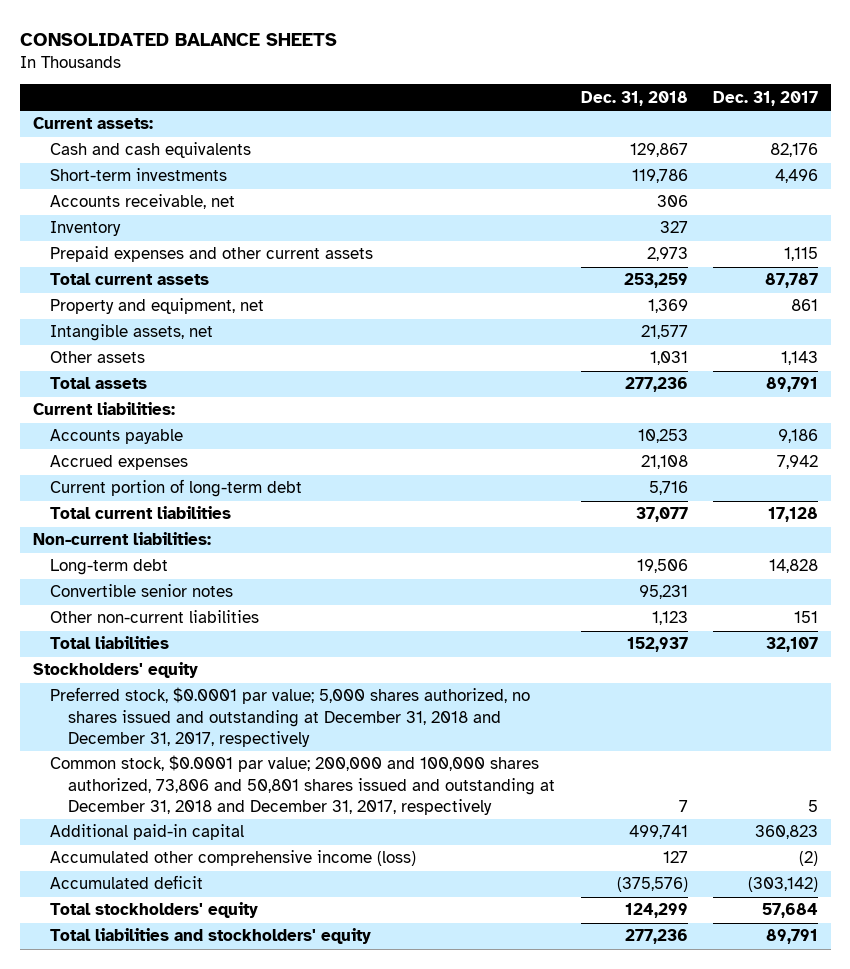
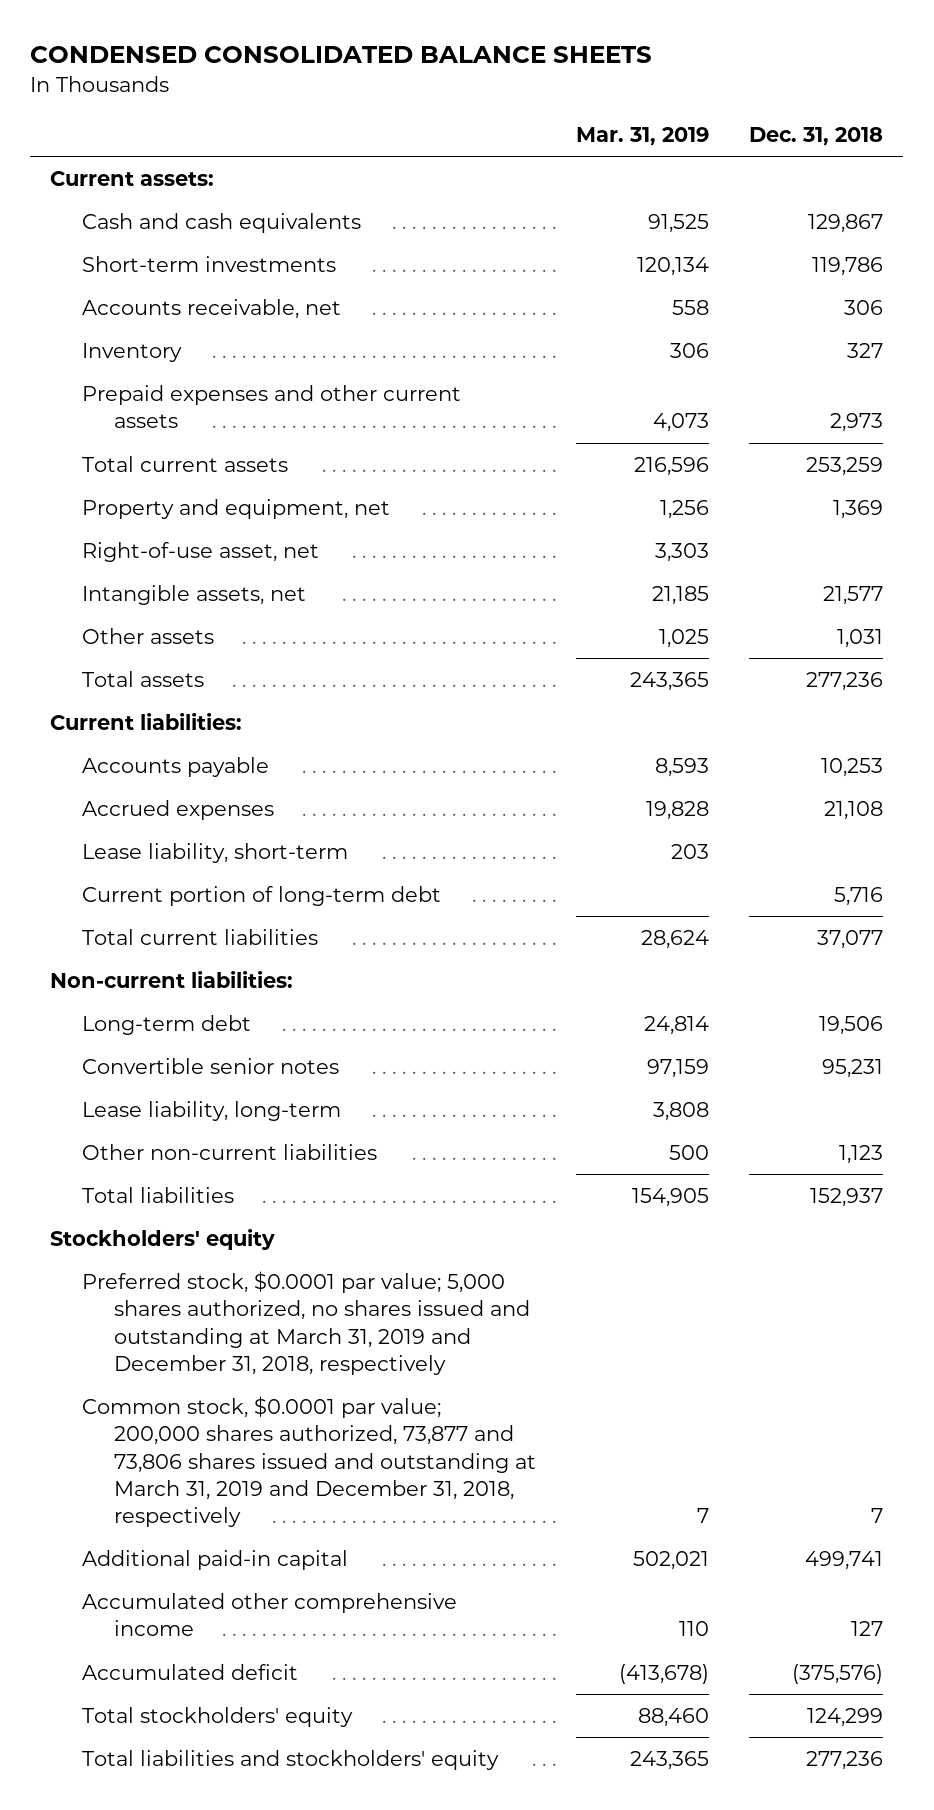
- CONSOLIDATED BALANCE SHEETS
+ CONDENSED CONSOLIDATED BALANCE SHEETS
- | Dec. 31, 2018 | Dec. 31, 2017
+ | Mar. 31, 2019 | Dec. 31, 2018
+ Right-of-use asset, net | 3,303 |
+ Lease liability, short-term | 203 |
+ Lease liability, long-term | 3,808 |
- Preferred stock, $0.0001 par value; 5,000 shares authorized, no shares issued and outstanding at December 31, 2018 and December 31, 2017, respectively
- Common stock, $0.0001 par value; 200,000 and 100,000 shares authorized, 73,806 and 50,801 shares issued and outstanding at December 31, 2018 and December 31, 2017, respectively | 7 | 5
+ Preferred stock, $0.0001 par value; 5,000 shares authorized, no shares issued and outstanding at March 31, 2019 and December 31, 2018, respectively
+ Common stock, $0.0001 par value; 200,000 shares authorized, 73,877 and 73,806 shares issued and outstanding at March 31, 2019 and December 31, 2018, respectively | 7 | 7
- Accumulated other comprehensive income (loss) | 127 | (2)
+ Accumulated other comprehensive income | 110 | 127

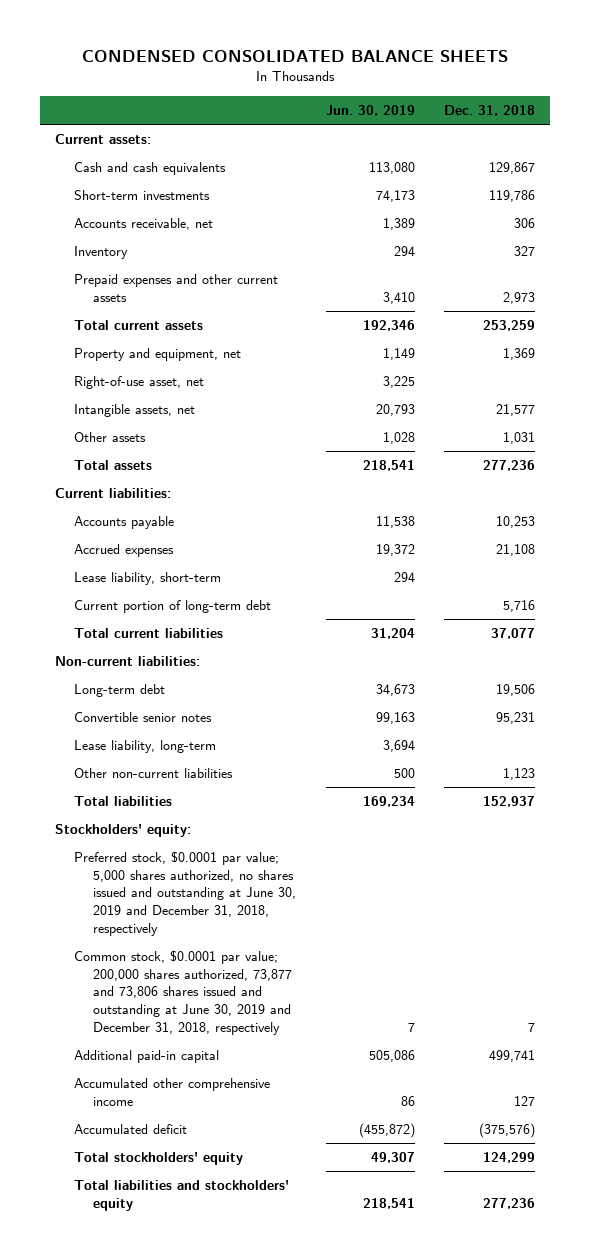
- | Mar. 31, 2019 | Dec. 31, 2018
+ | Jun. 30, 2019 | Dec. 31, 2018
- Stockholders' equity
- Preferred stock, $0.0001 par value; 5,000 shares authorized, no shares issued and outstanding at March 31, 2019 and December 31, 2018, respectively
- Common stock, $0.0001 par value; 200,000 shares authorized, 73,877 and 73,806 shares issued and outstanding at March 31, 2019 and December 31, 2018, respectively | 7 | 7
+ Stockholders' equity:
+ Preferred stock, $0.0001 par value; 5,000 shares authorized, no shares issued and outstanding at June 30, 2019 and December 31, 2018, respectively
+ Common stock, $0.0001 par value; 200,000 shares authorized, 73,877 and 73,806 shares issued and outstanding at June 30, 2019 and December 31, 2018, respectively | 7 | 7

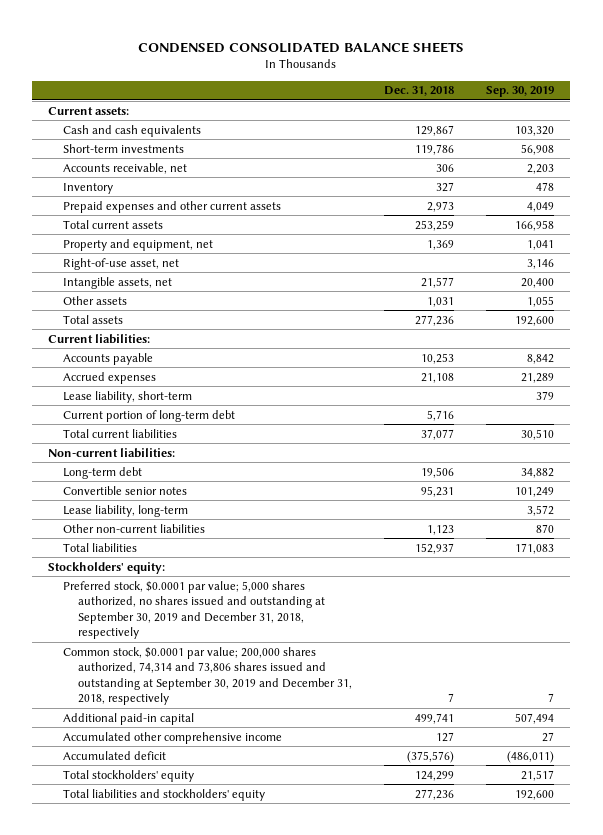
- | Jun. 30, 2019 | Dec. 31, 2018
+ | Dec. 31, 2018 | Sep. 30, 2019
- Preferred stock, $0.0001 par value; 5,000 shares authorized, no shares issued and outstanding at June 30, 2019 and December 31, 2018, respectively
- Common stock, $0.0001 par value; 200,000 shares authorized, 73,877 and 73,806 shares issued and outstanding at June 30, 2019 and December 31, 2018, respectively | 7 | 7
+ Preferred stock, $0.0001 par value; 5,000 shares authorized, no shares issued and outstanding at September 30, 2019 and December 31, 2018, respectively
+ Common stock, $0.0001 par value; 200,000 shares authorized, 74,314 and 73,806 shares issued and outstanding at September 30, 2019 and December 31, 2018, respectively | 7 | 7

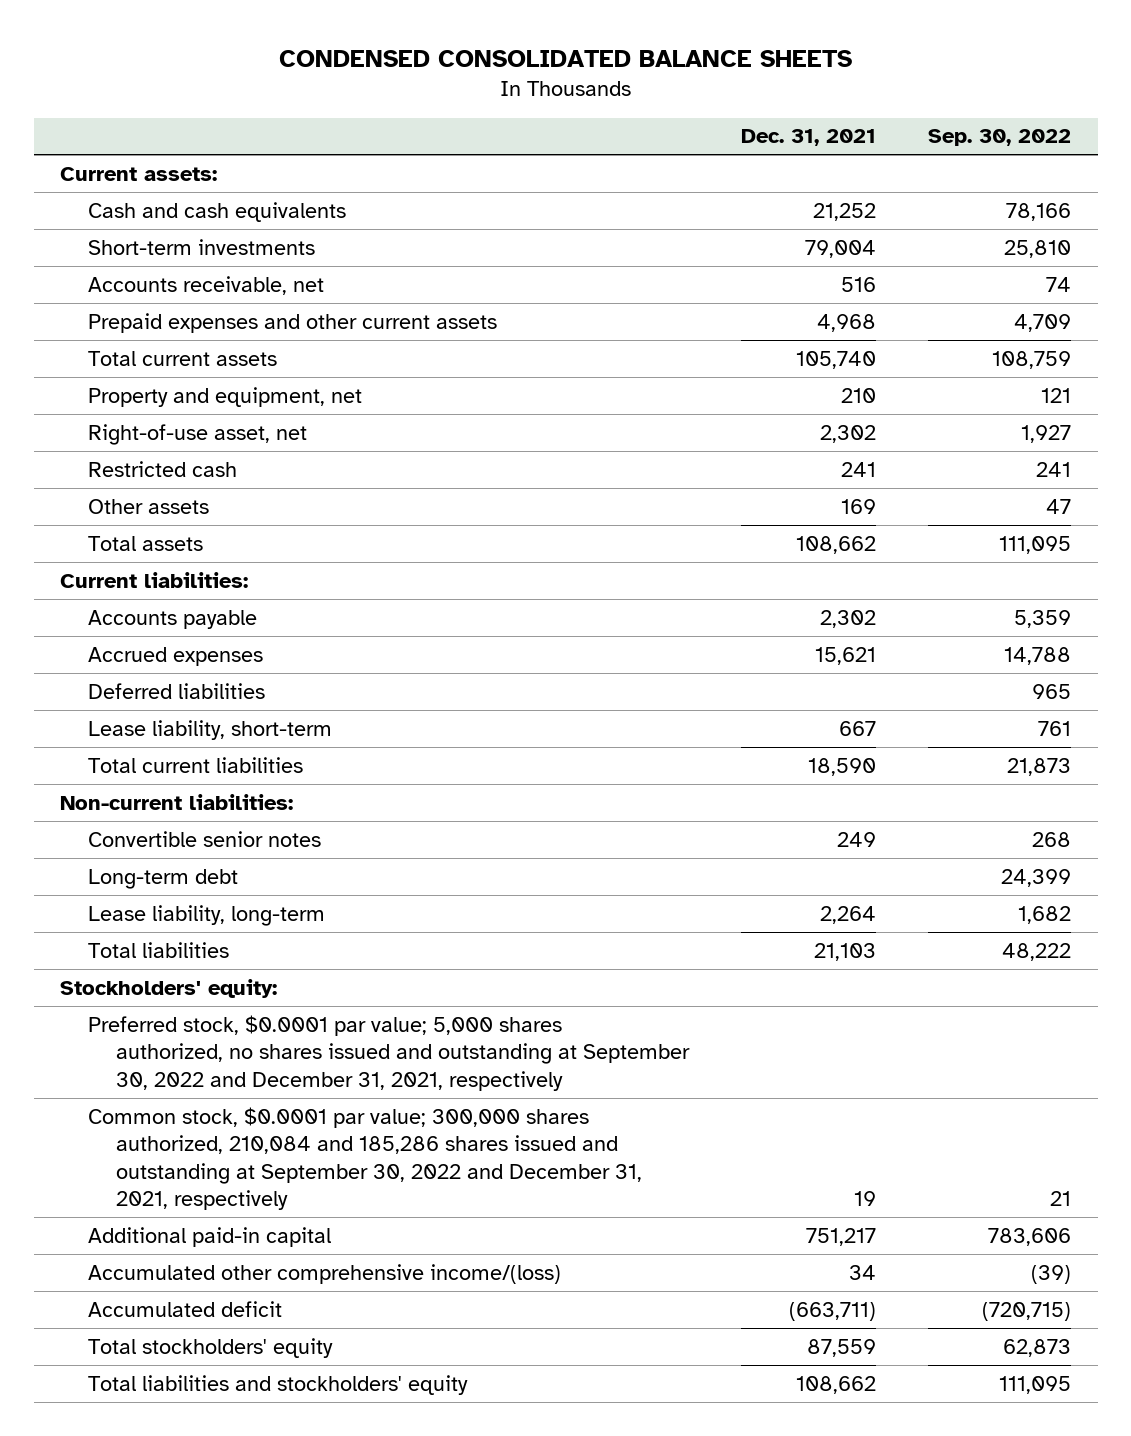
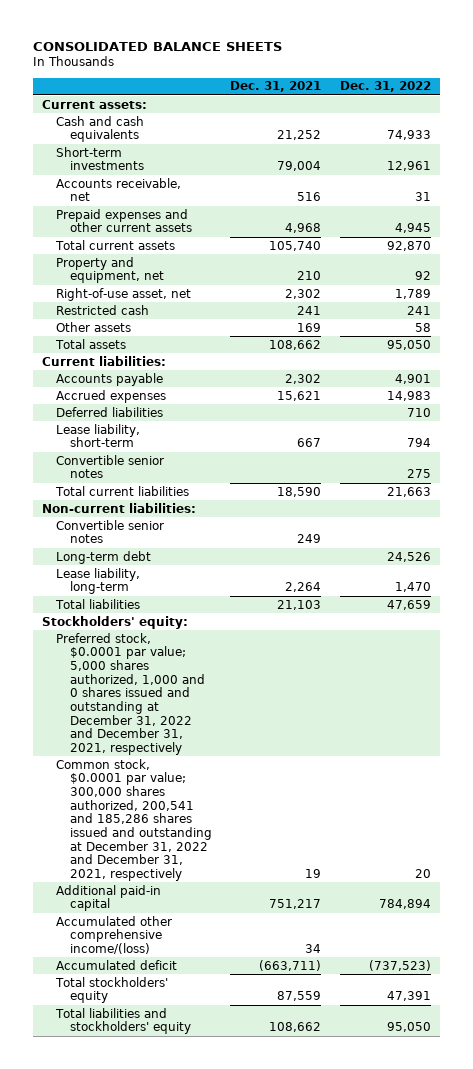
- CONDENSED CONSOLIDATED BALANCE SHEETS
+ CONSOLIDATED BALANCE SHEETS
- | Dec. 31, 2021 | Sep. 30, 2022
+ | Dec. 31, 2021 | Dec. 31, 2022
+ Convertible senior notes | | 275
- Preferred stock, $0.0001 par value; 5,000 shares authorized, no shares issued and outstanding at September 30, 2022 and December 31, 2021, respectively
- Common stock, $0.0001 par value; 300,000 shares authorized, 210,084 and 185,286 shares issued and outstanding at September 30, 2022 and December 31, 2021, respectively | 19 | 21
+ Preferred stock, $0.0001 par value; 5,000 shares authorized, 1,000 and 0 shares issued and outstanding at December 31, 2022 and December 31, 2021, respectively
+ Common stock, $0.0001 par value; 300,000 shares authorized, 200,541 and 185,286 shares issued and outstanding at December 31, 2022 and December 31, 2021, respectively | 19 | 20

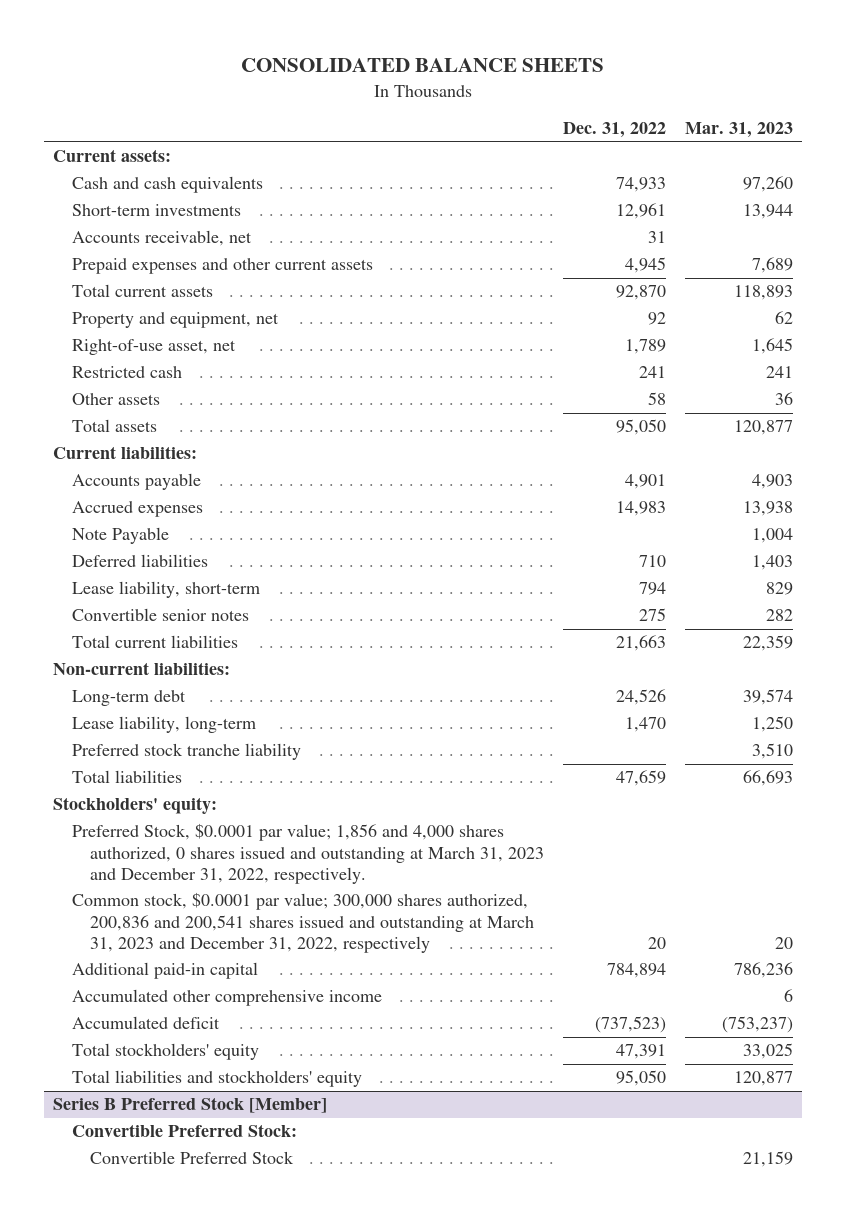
- | Dec. 31, 2021 | Dec. 31, 2022
+ | Dec. 31, 2022 | Mar. 31, 2023
+ Note Payable | | 1,004
- Convertible senior notes | 249 |
+ Preferred stock tranche liability | | 3,510
- Preferred stock, $0.0001 par value; 5,000 shares authorized, 1,000 and 0 shares issued and outstanding at December 31, 2022 and December 31, 2021, respectively
- Common stock, $0.0001 par value; 300,000 shares authorized, 200,541 and 185,286 shares issued and outstanding at December 31, 2022 and December 31, 2021, respectively | 19 | 20
+ Preferred Stock, $0.0001 par value; 1,856 and 4,000 shares authorized, 0 shares issued and outstanding at March 31, 2023 and December 31, 2022, respectively.
+ Common stock, $0.0001 par value; 300,000 shares authorized, 200,836 and 200,541 shares issued and outstanding at March 31, 2023 and December 31, 2022, respectively | 20 | 20
- Accumulated other comprehensive income/(loss) | 34 |
+ Accumulated other comprehensive income | | 6
+ Series B Preferred Stock [Member]
+ Convertible Preferred Stock:
+ Convertible Preferred Stock | | 21,159

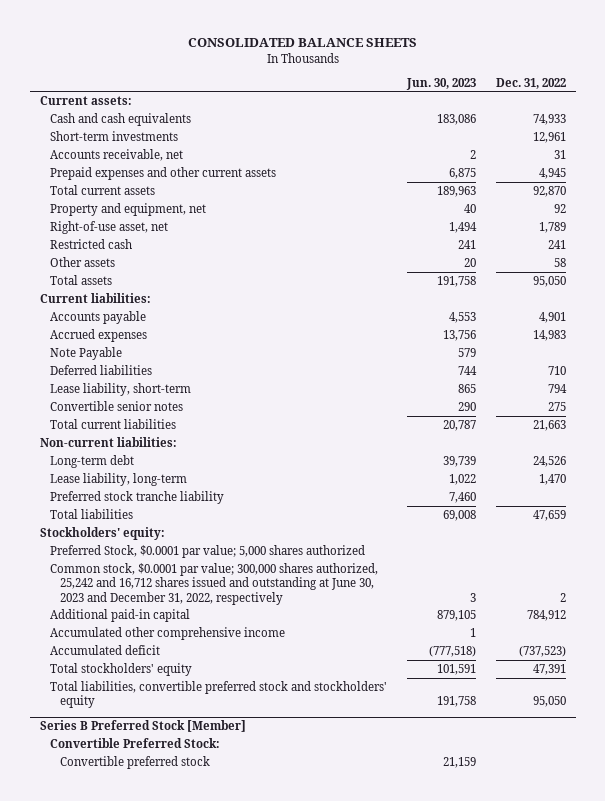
- | Dec. 31, 2022 | Mar. 31, 2023
+ | Jun. 30, 2023 | Dec. 31, 2022
- Preferred Stock, $0.0001 par value; 1,856 and 4,000 shares authorized, 0 shares issued and outstanding at March 31, 2023 and December 31, 2022, respectively.
- Common stock, $0.0001 par value; 300,000 shares authorized, 200,836 and 200,541 shares issued and outstanding at March 31, 2023 and December 31, 2022, respectively | 20 | 20
- Additional paid-in capital | 784,894 | 786,236
+ Preferred Stock, $0.0001 par value; 5,000 shares authorized
+ Common stock, $0.0001 par value; 300,000 shares authorized, 25,242 and 16,712 shares issued and outstanding at June 30, 2023 and December 31, 2022, respectively | 3 | 2
+ Additional paid-in capital | 879,105 | 784,912
- Total liabilities and stockholders' equity | 95,050 | 120,877
+ Total liabilities, convertible preferred stock and stockholders' equity | 191,758 | 95,050
@ Series B Preferred Stock [Member]
- Convertible Preferred Stock | | 21,159
+ Convertible preferred stock | 21,159 |

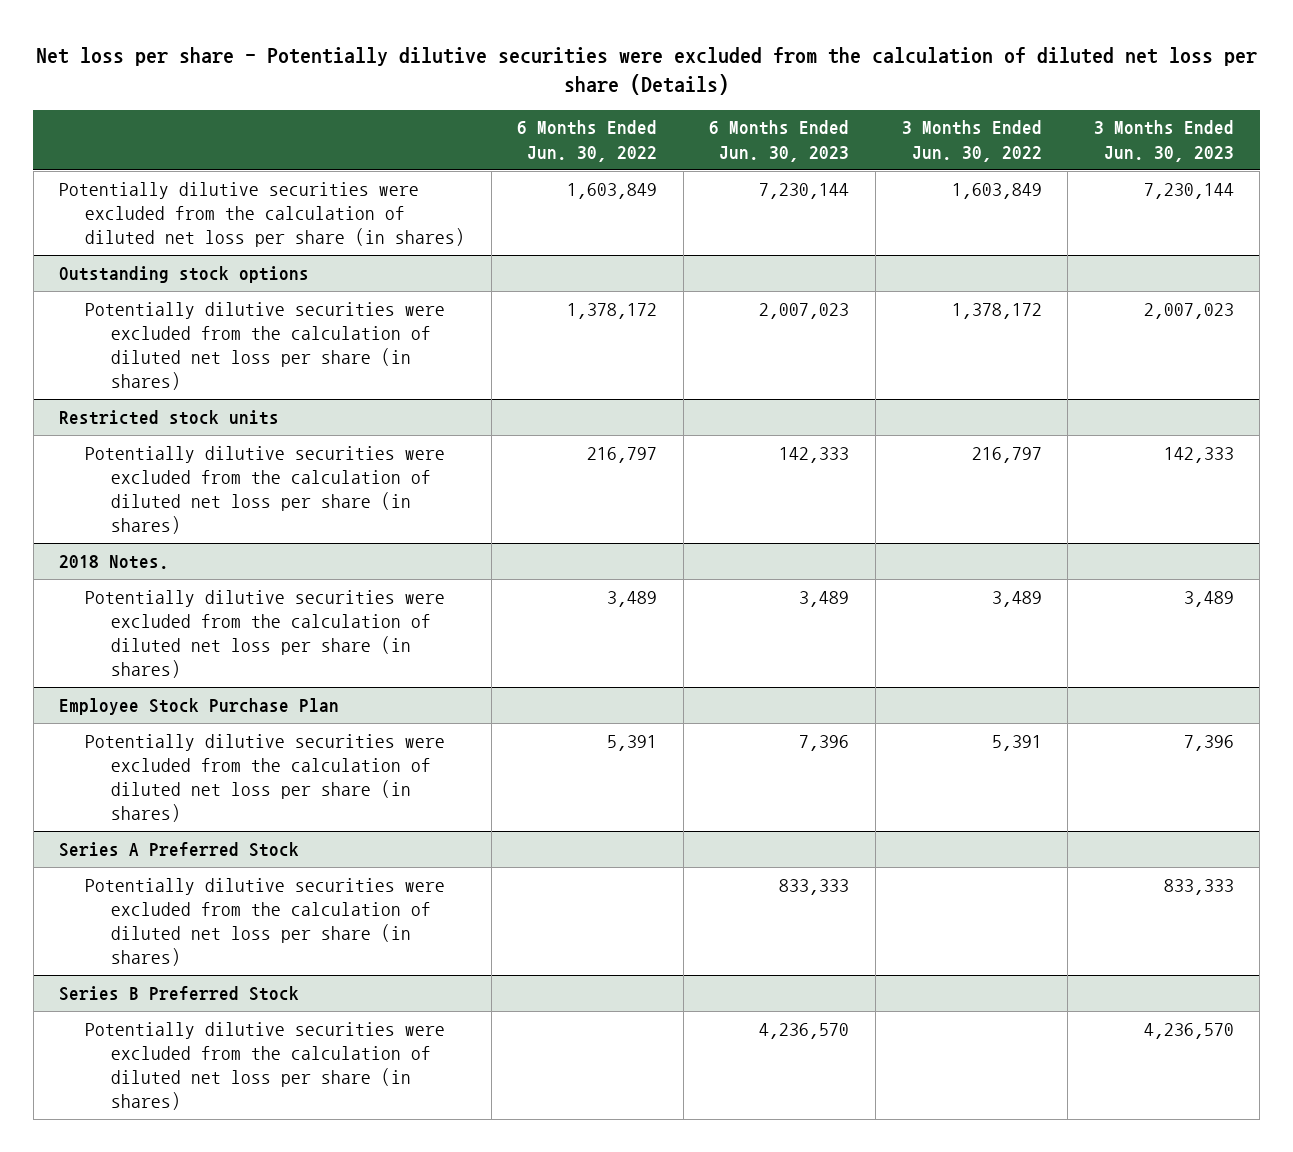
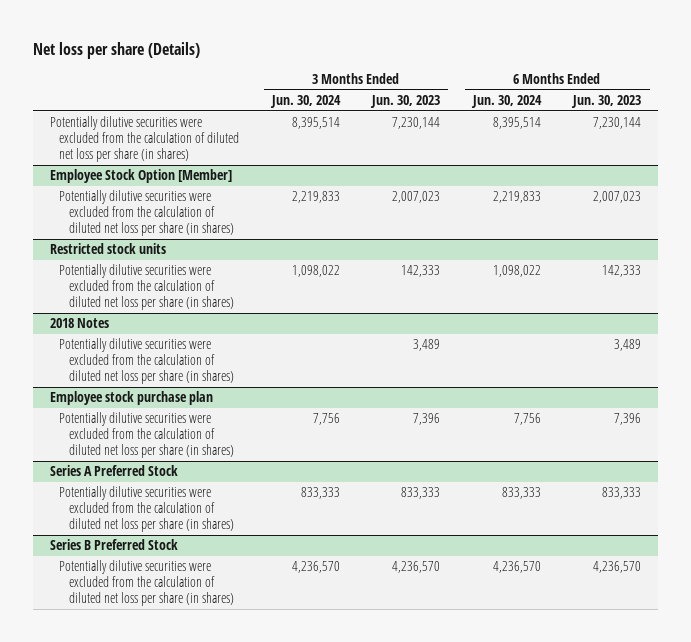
- Net loss per share - Potentially dilutive securities were excluded from the calculation of diluted net loss per share (Details)
+ Net loss per share (Details)
- | 6 Months Ended Jun. 30, 2022 | 6 Months Ended Jun. 30, 2023 | 3 Months Ended Jun. 30, 2022 | 3 Months Ended Jun. 30, 2023
+ | 3 Months Ended Jun. 30, 2024 | 3 Months Ended Jun. 30, 2023 | 6 Months Ended Jun. 30, 2024 | 6 Months Ended Jun. 30, 2023
- Outstanding stock options
+ Employee Stock Option [Member]
- 2018 Notes.
+ 2018 Notes
- Employee Stock Purchase Plan
+ Employee stock purchase plan

